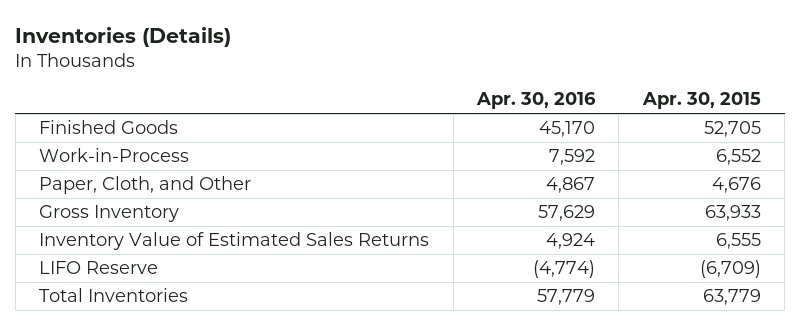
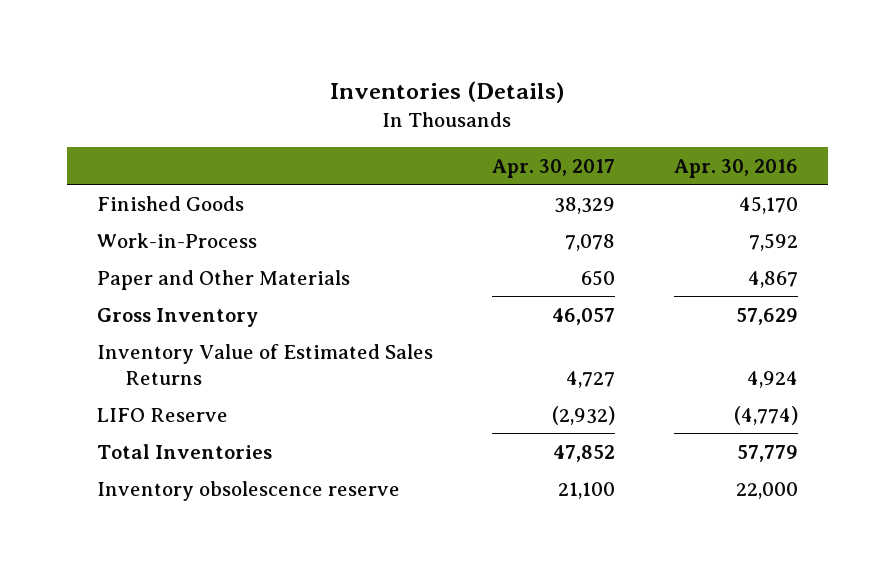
- | Apr. 30, 2016 | Apr. 30, 2015
+ | Apr. 30, 2017 | Apr. 30, 2016
- Paper, Cloth, and Other | 4,867 | 4,676
+ Paper and Other Materials | 650 | 4,867
+ Inventory obsolescence reserve | 21,100 | 22,000

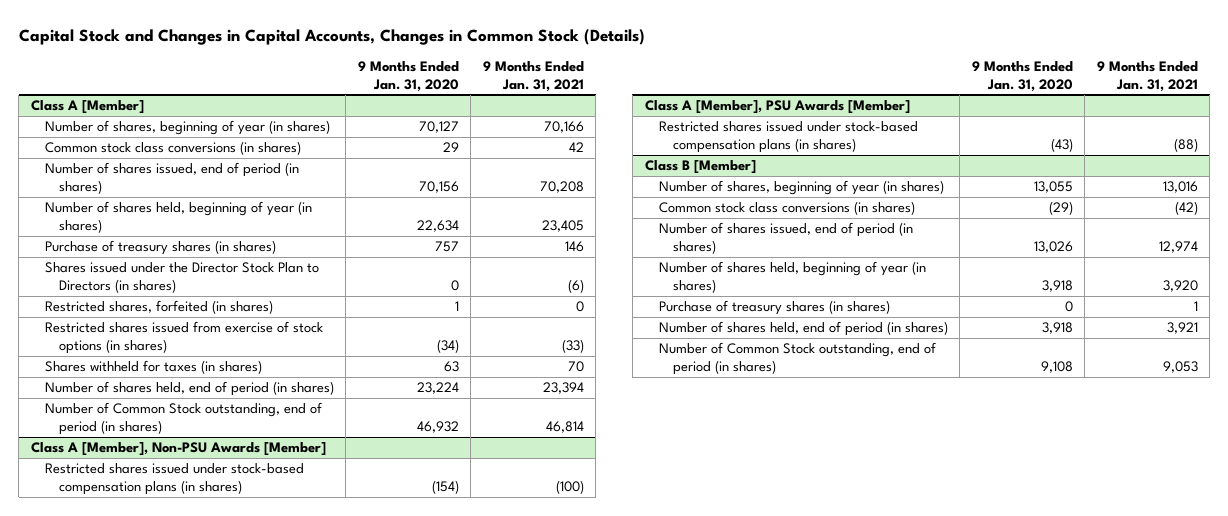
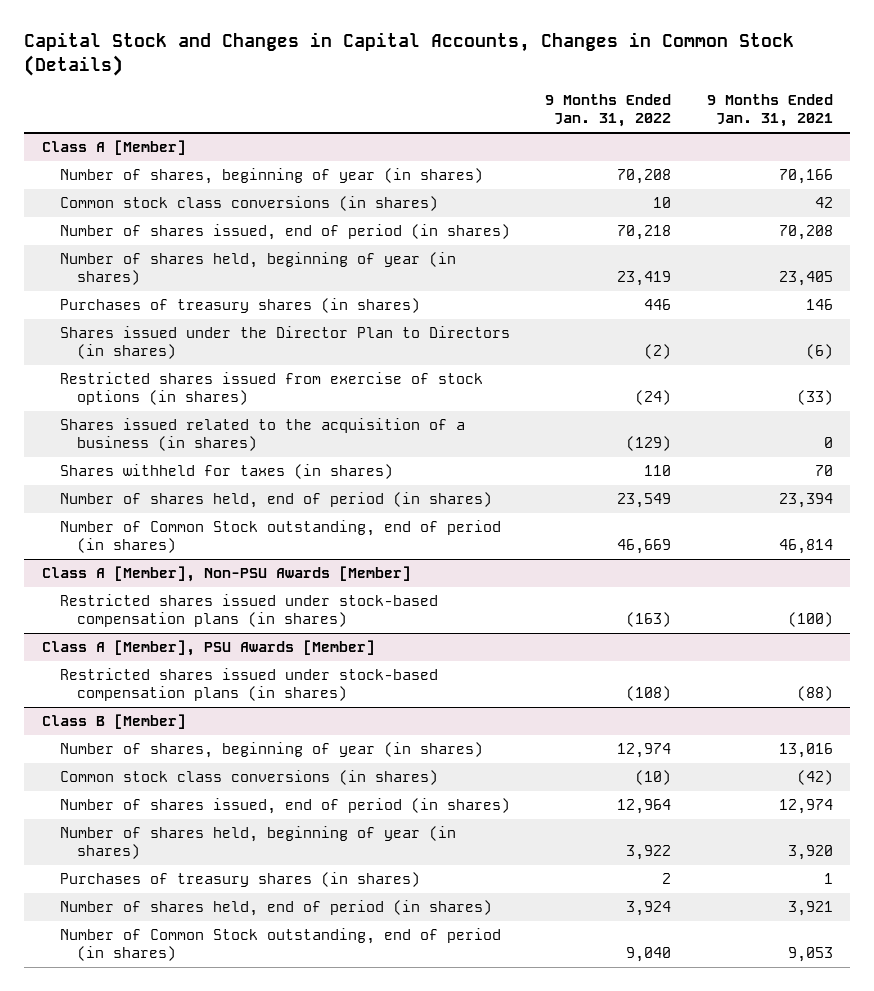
- | 9 Months Ended Jan. 31, 2020 | 9 Months Ended Jan. 31, 2021
+ | 9 Months Ended Jan. 31, 2022 | 9 Months Ended Jan. 31, 2021
@ Class A [Member]
- Purchase of treasury shares (in shares) | 757 | 146
- Shares issued under the Director Stock Plan to Directors (in shares) | 0 | (6)
- Restricted shares, forfeited (in shares) | 1 | 0
+ Purchases of treasury shares (in shares) | 446 | 146
+ Shares issued under the Director Plan to Directors (in shares) | (2) | (6)
+ Shares issued related to the acquisition of a business (in shares) | (129) | 0
@ Class B [Member]
- Purchase of treasury shares (in shares) | 0 | 1
+ Purchases of treasury shares (in shares) | 2 | 1

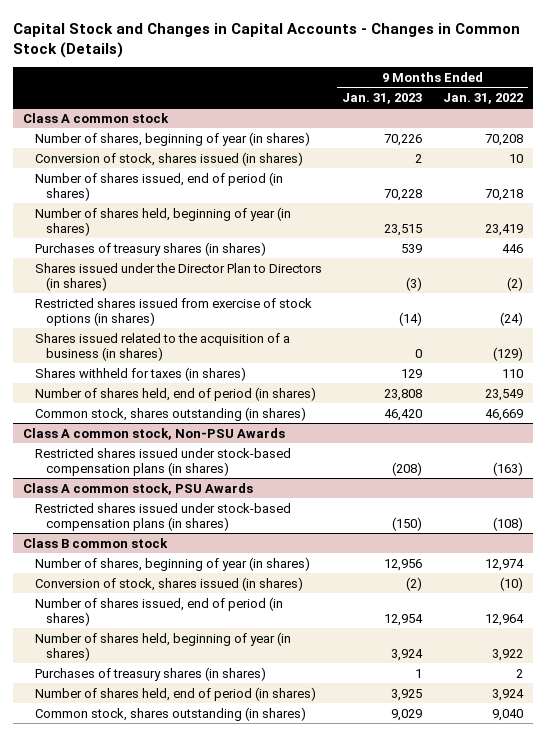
- Capital Stock and Changes in Capital Accounts, Changes in Common Stock (Details)
+ Capital Stock and Changes in Capital Accounts - Changes in Common Stock (Details)
- | 9 Months Ended Jan. 31, 2022 | 9 Months Ended Jan. 31, 2021
+ | 9 Months Ended Jan. 31, 2023 | 9 Months Ended Jan. 31, 2022
- Class A [Member]
+ Class A common stock
- Common stock class conversions (in shares) | 10 | 42
+ Conversion of stock, shares issued (in shares) | 2 | 10
- Number of Common Stock outstanding, end of period (in shares) | 46,669 | 46,814
- Class A [Member], Non-PSU Awards [Member]
+ Common stock, shares outstanding (in shares) | 46,420 | 46,669
+ Class A common stock, Non-PSU Awards
- Class A [Member], PSU Awards [Member]
+ Class A common stock, PSU Awards
- Class B [Member]
+ Class B common stock
- Common stock class conversions (in shares) | (10) | (42)
+ Conversion of stock, shares issued (in shares) | (2) | (10)
- Number of Common Stock outstanding, end of period (in shares) | 9,040 | 9,053
+ Common stock, shares outstanding (in shares) | 9,029 | 9,040

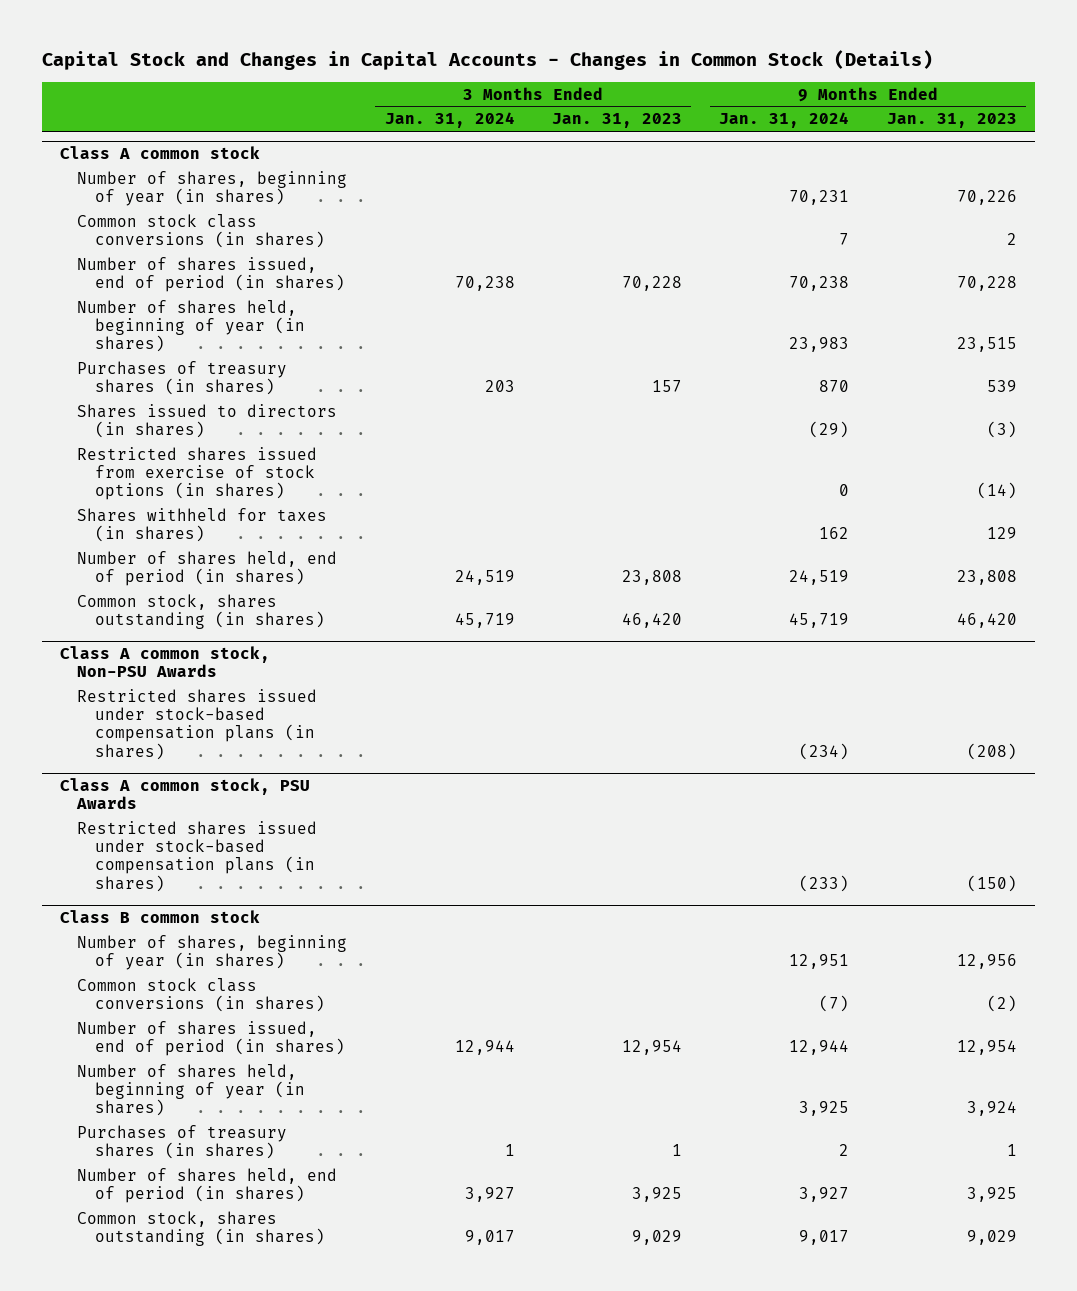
- | 9 Months Ended Jan. 31, 2023 | 9 Months Ended Jan. 31, 2022
+ | 3 Months Ended Jan. 31, 2024 | 3 Months Ended Jan. 31, 2023 | 9 Months Ended Jan. 31, 2024 | 9 Months Ended Jan. 31, 2023
@ Class A common stock
- Conversion of stock, shares issued (in shares) | 2 | 10
+ Common stock class conversions (in shares) | | | 7 | 2
- Shares issued under the Director Plan to Directors (in shares) | (3) | (2)
+ Shares issued to directors (in shares) | | | (29) | (3)
- Shares issued related to the acquisition of a business (in shares) | 0 | (129)
@ Class B common stock
- Conversion of stock, shares issued (in shares) | (2) | (10)
+ Common stock class conversions (in shares) | | | (7) | (2)

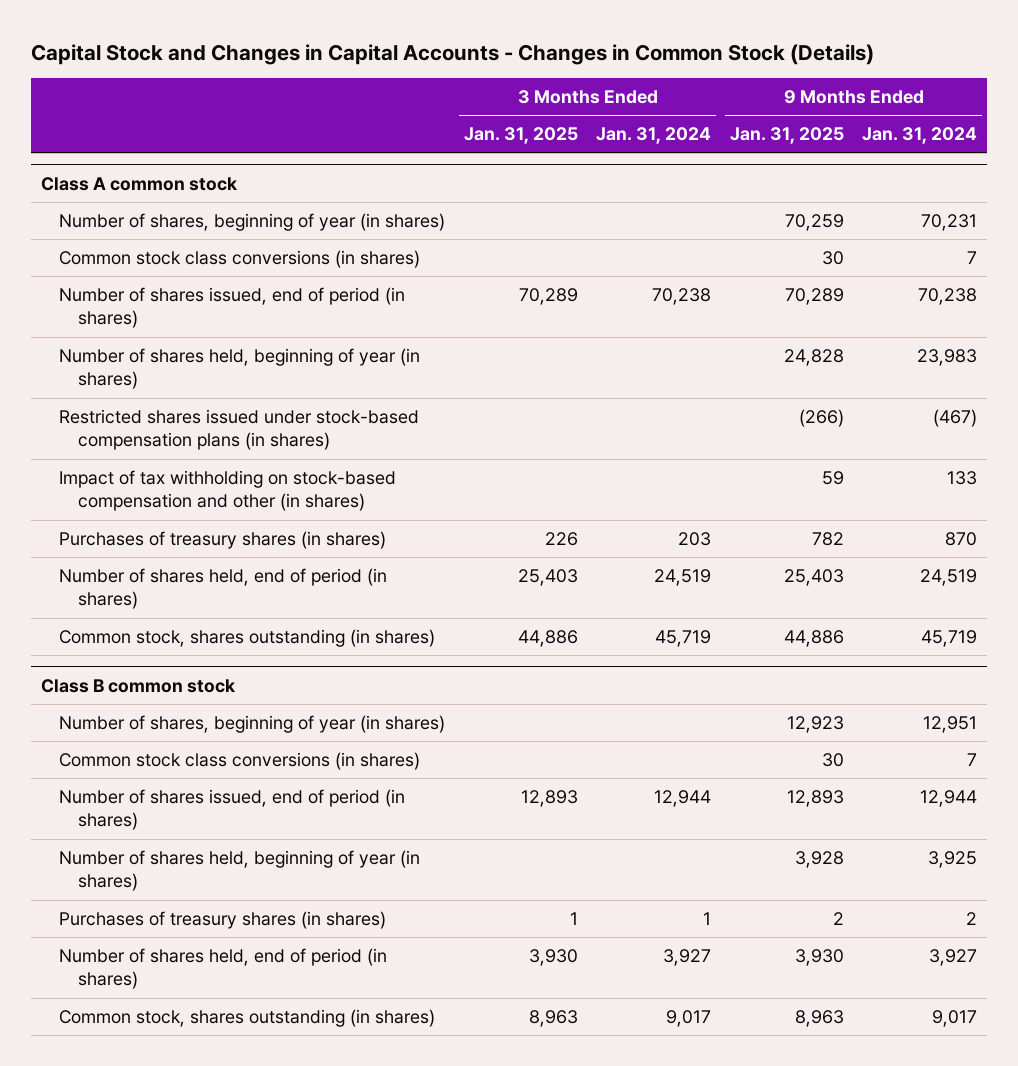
- | 3 Months Ended Jan. 31, 2024 | 3 Months Ended Jan. 31, 2023 | 9 Months Ended Jan. 31, 2024 | 9 Months Ended Jan. 31, 2023
+ | 3 Months Ended Jan. 31, 2025 | 3 Months Ended Jan. 31, 2024 | 9 Months Ended Jan. 31, 2025 | 9 Months Ended Jan. 31, 2024
@ Class A common stock
+ Restricted shares issued under stock-based compensation plans (in shares) | | | (266) | (467)
+ Impact of tax withholding on stock-based compensation and other (in shares) | | | 59 | 133
- Shares issued to directors (in shares) | | | (29) | (3)
- Restricted shares issued from exercise of stock options (in shares) | | | 0 | (14)
- Shares withheld for taxes (in shares) | | | 162 | 129
- Class A common stock, Non-PSU Awards
- Restricted shares issued under stock-based compensation plans (in shares) | | | (234) | (208)
- Class A common stock, PSU Awards
- Restricted shares issued under stock-based compensation plans (in shares) | | | (233) | (150)
@ Class B common stock
- Common stock class conversions (in shares) | | | (7) | (2)
+ Common stock class conversions (in shares) | | | 30 | 7

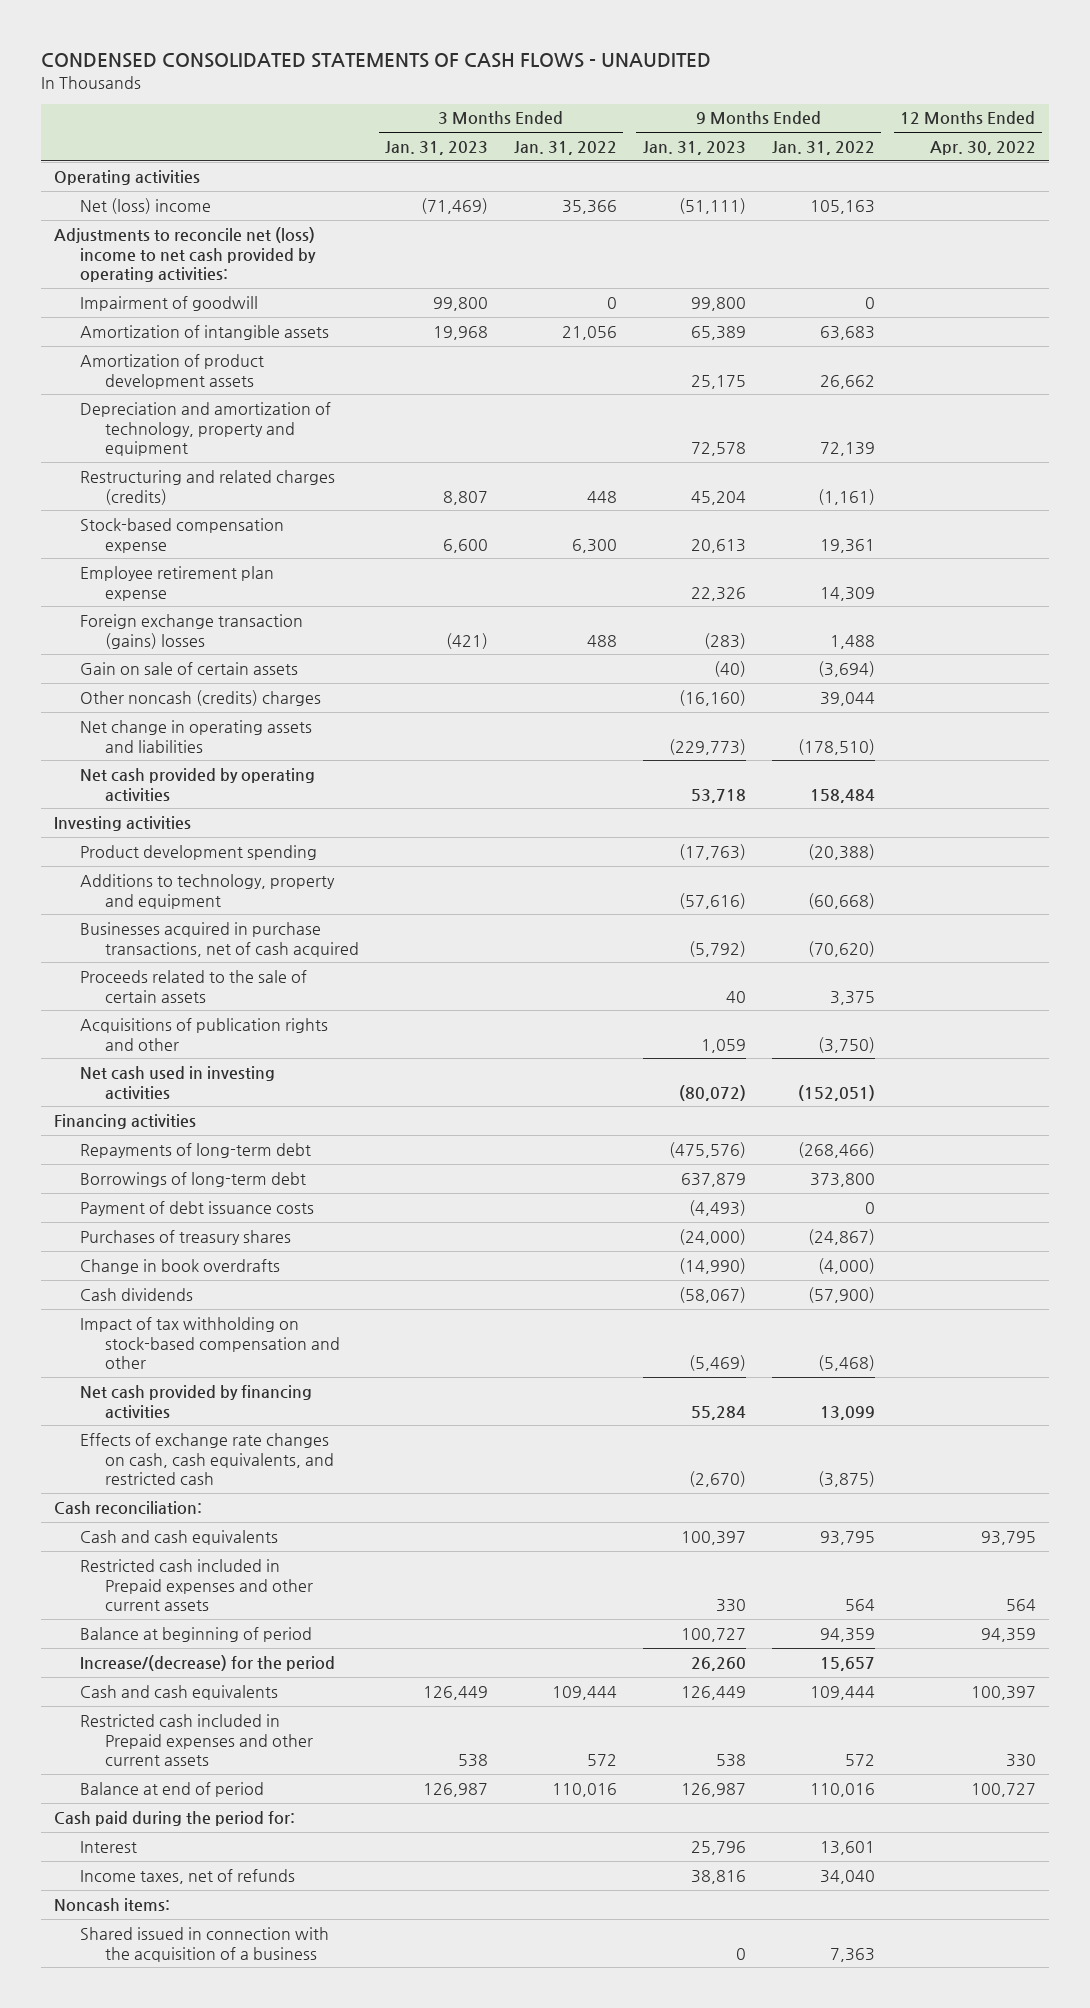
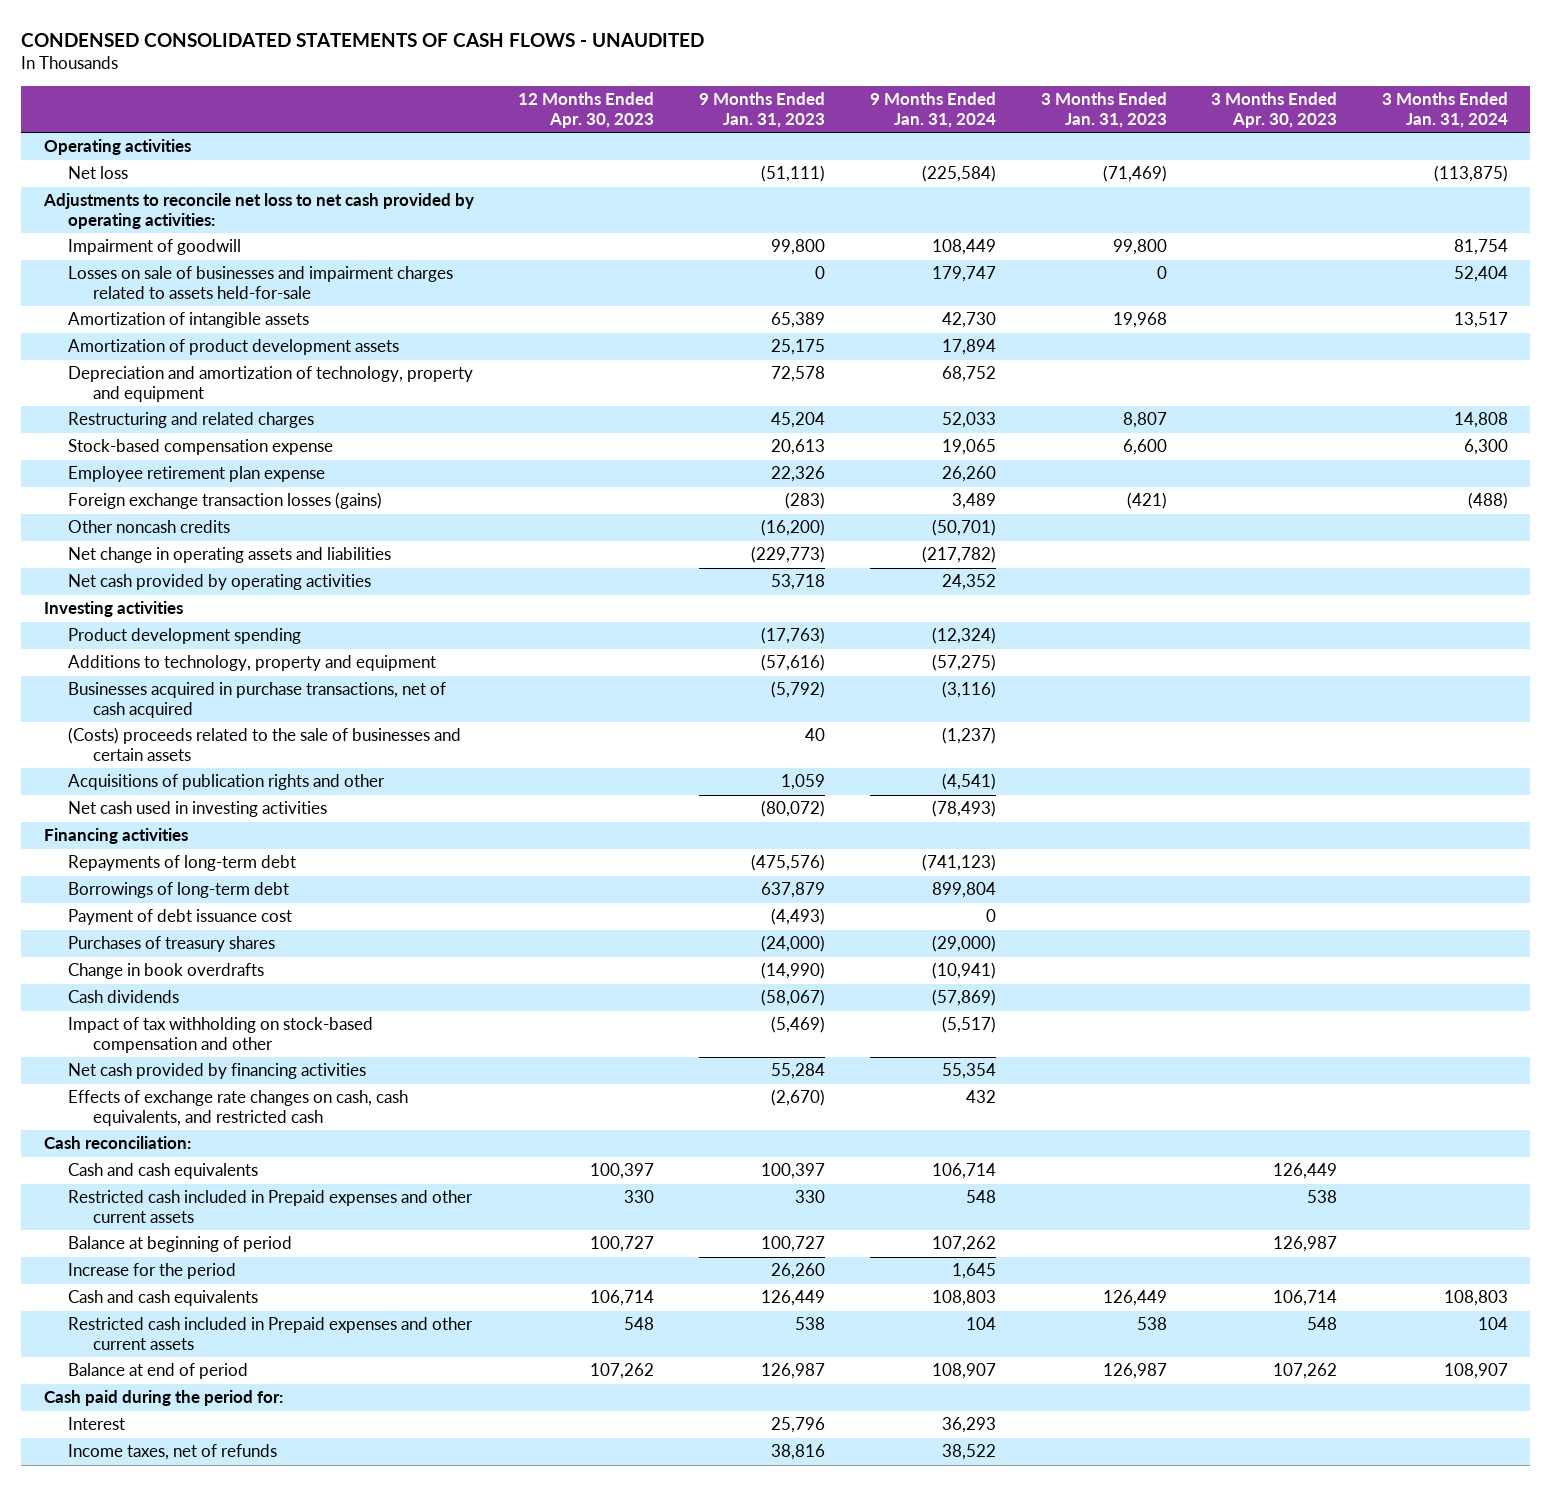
- | 3 Months Ended Jan. 31, 2023 | 3 Months Ended Jan. 31, 2022 | 9 Months Ended Jan. 31, 2023 | 9 Months Ended Jan. 31, 2022 | 12 Months Ended Apr. 30, 2022
+ | 12 Months Ended Apr. 30, 2023 | 9 Months Ended Jan. 31, 2023 | 9 Months Ended Jan. 31, 2024 | 3 Months Ended Jan. 31, 2023 | 3 Months Ended Apr. 30, 2023 | 3 Months Ended Jan. 31, 2024
- Net (loss) income | (71,469) | 35,366 | (51,111) | 105,163 |
- Adjustments to reconcile net (loss) income to net cash provided by operating activities:
+ Net loss | | (51,111) | (225,584) | (71,469) | | (113,875)
+ Adjustments to reconcile net loss to net cash provided by operating activities:
+ Losses on sale of businesses and impairment charges related to assets held-for-sale | | 0 | 179,747 | 0 | | 52,404
- Restructuring and related charges (credits) | 8,807 | 448 | 45,204 | (1,161) |
+ Restructuring and related charges | | 45,204 | 52,033 | 8,807 | | 14,808
- Foreign exchange transaction (gains) losses | (421) | 488 | (283) | 1,488 |
- Gain on sale of certain assets | | | (40) | (3,694) |
- Other noncash (credits) charges | | | (16,160) | 39,044 |
+ Foreign exchange transaction losses (gains) | | (283) | 3,489 | (421) | | (488)
+ Other noncash credits | | (16,200) | (50,701) | | |
- Proceeds related to the sale of certain assets | | | 40 | 3,375 |
+ (Costs) proceeds related to the sale of businesses and certain assets | | 40 | (1,237) | | |
- Payment of debt issuance costs | | | (4,493) | 0 |
+ Payment of debt issuance cost | | (4,493) | 0 | | |
- Increase/(decrease) for the period | | | 26,260 | 15,657 |
+ Increase for the period | | 26,260 | 1,645 | | |
- Noncash items:
- Shared issued in connection with the acquisition of a business | | | 0 | 7,363 |

